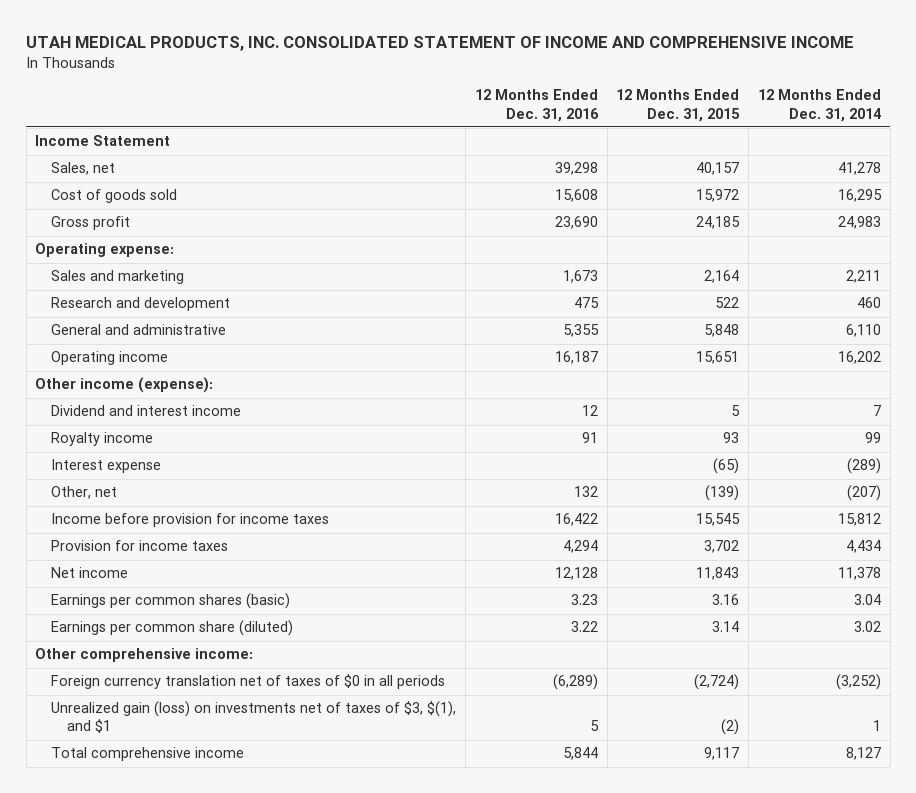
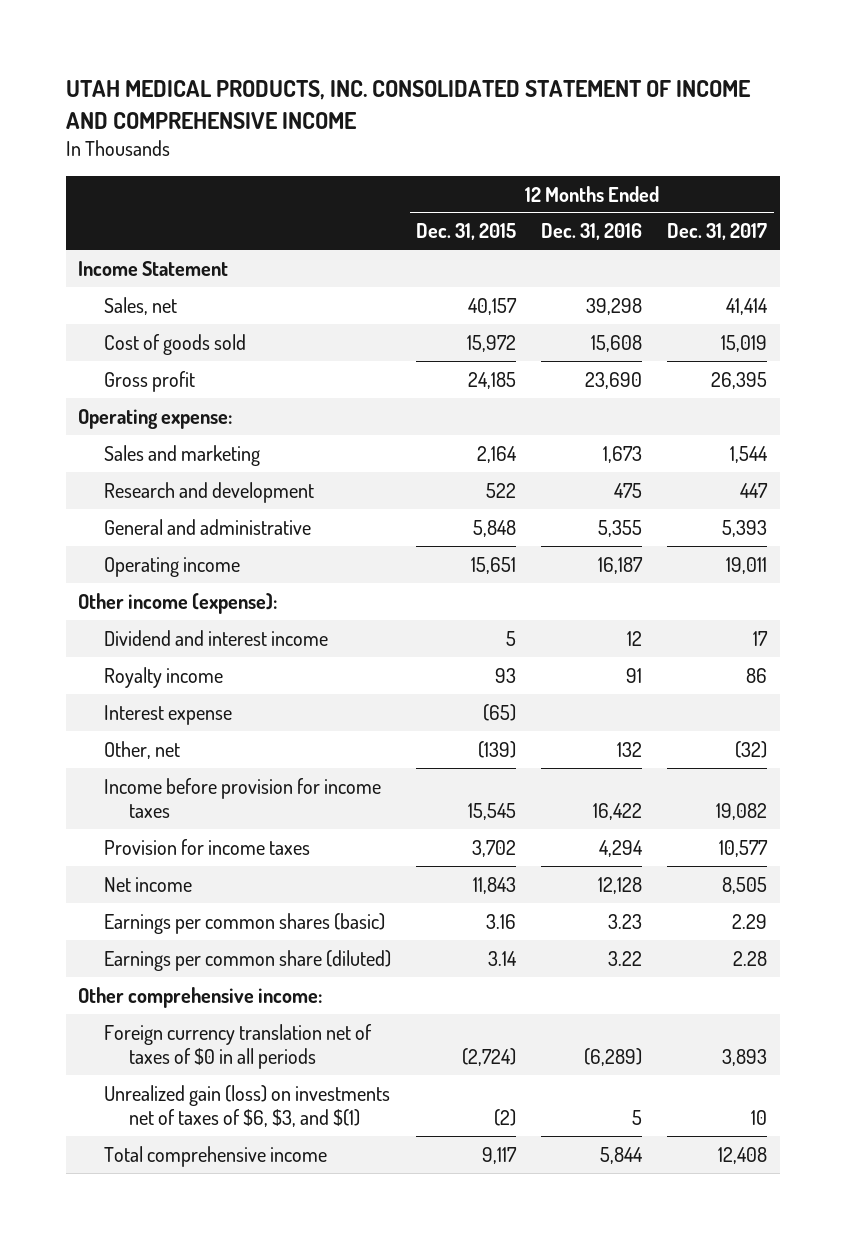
- | 12 Months Ended Dec. 31, 2016 | 12 Months Ended Dec. 31, 2015 | 12 Months Ended Dec. 31, 2014
+ | 12 Months Ended Dec. 31, 2015 | 12 Months Ended Dec. 31, 2016 | 12 Months Ended Dec. 31, 2017
- Unrealized gain (loss) on investments net of taxes of $3, $(1), and $1 | 5 | (2) | 1
+ Unrealized gain (loss) on investments net of taxes of $6, $3, and $(1) | (2) | 5 | 10

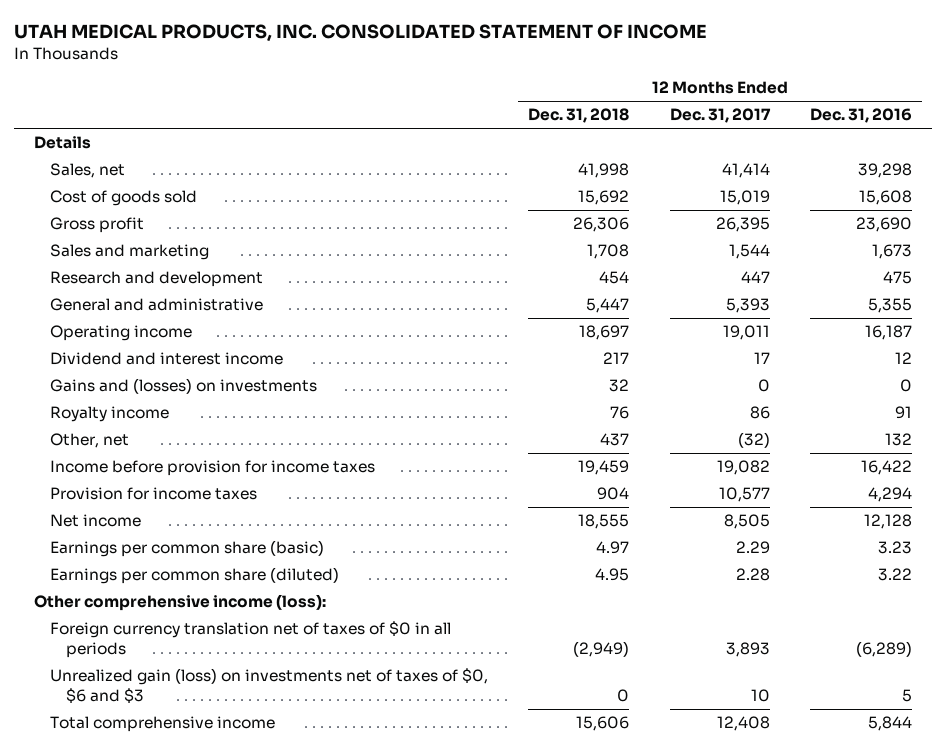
- UTAH MEDICAL PRODUCTS, INC. CONSOLIDATED STATEMENT OF INCOME AND COMPREHENSIVE INCOME
+ UTAH MEDICAL PRODUCTS, INC. CONSOLIDATED STATEMENT OF INCOME
- | 12 Months Ended Dec. 31, 2015 | 12 Months Ended Dec. 31, 2016 | 12 Months Ended Dec. 31, 2017
+ | 12 Months Ended Dec. 31, 2018 | 12 Months Ended Dec. 31, 2017 | 12 Months Ended Dec. 31, 2016
- Income Statement
+ Details
- Operating expense:
- Other income (expense):
+ Gains and (losses) on investments | 32 | 0 | 0
- Interest expense | (65) | |
- Earnings per common shares (basic) | 3.16 | 3.23 | 2.29
+ Earnings per common share (basic) | 4.97 | 2.29 | 3.23
- Other comprehensive income:
+ Other comprehensive income (loss):
- Unrealized gain (loss) on investments net of taxes of $6, $3, and $(1) | (2) | 5 | 10
+ Unrealized gain (loss) on investments net of taxes of $0, $6 and $3 | 0 | 10 | 5

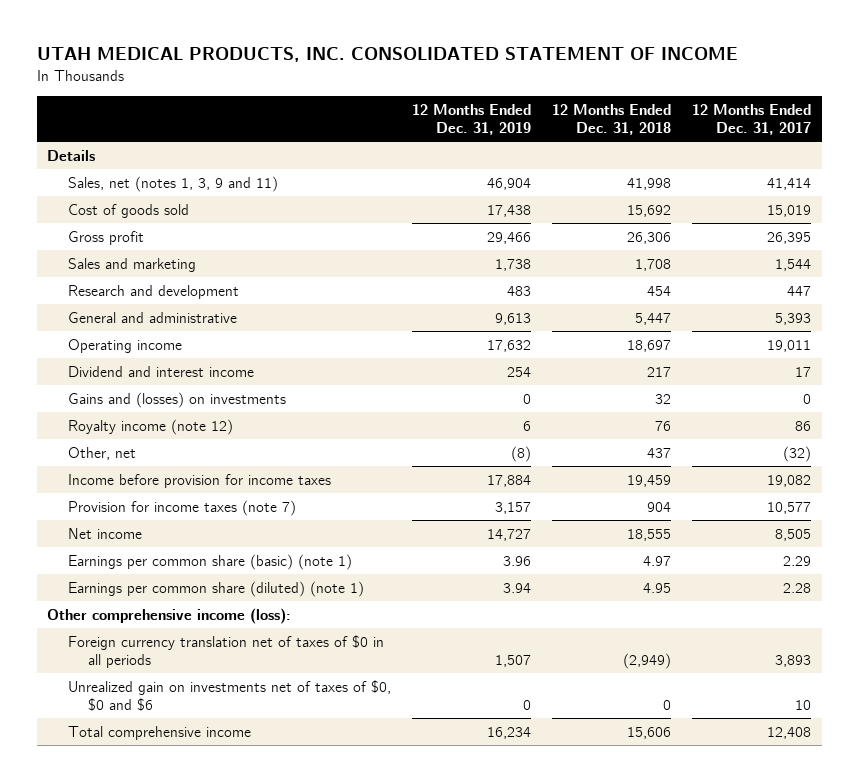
- | 12 Months Ended Dec. 31, 2018 | 12 Months Ended Dec. 31, 2017 | 12 Months Ended Dec. 31, 2016
+ | 12 Months Ended Dec. 31, 2019 | 12 Months Ended Dec. 31, 2018 | 12 Months Ended Dec. 31, 2017
- Sales, net | 41,998 | 41,414 | 39,298
+ Sales, net (notes 1, 3, 9 and 11) | 46,904 | 41,998 | 41,414
- Royalty income | 76 | 86 | 91
+ Royalty income (note 12) | 6 | 76 | 86
- Provision for income taxes | 904 | 10,577 | 4,294
+ Provision for income taxes (note 7) | 3,157 | 904 | 10,577
- Earnings per common share (basic) | 4.97 | 2.29 | 3.23
- Earnings per common share (diluted) | 4.95 | 2.28 | 3.22
+ Earnings per common share (basic) (note 1) | 3.96 | 4.97 | 2.29
+ Earnings per common share (diluted) (note 1) | 3.94 | 4.95 | 2.28
- Unrealized gain (loss) on investments net of taxes of $0, $6 and $3 | 0 | 10 | 5
+ Unrealized gain on investments net of taxes of $0, $0 and $6 | 0 | 0 | 10

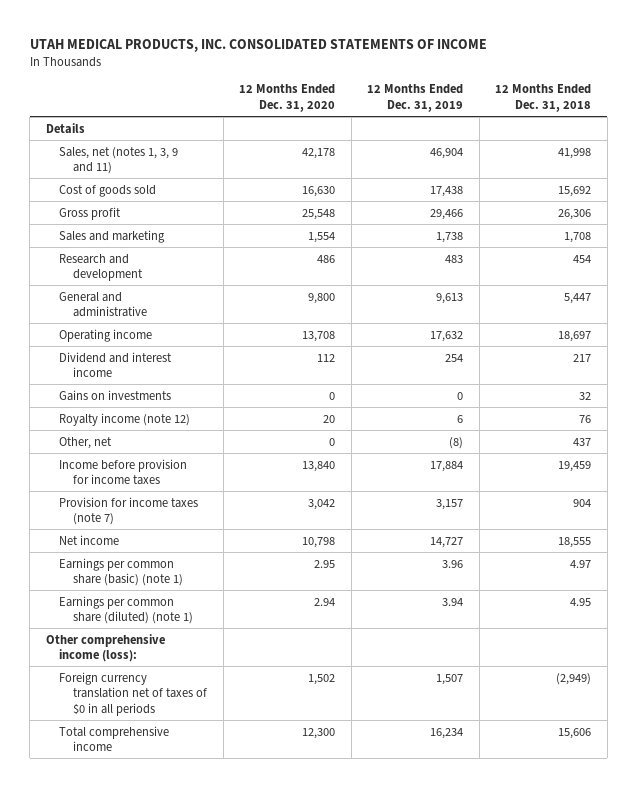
- UTAH MEDICAL PRODUCTS, INC. CONSOLIDATED STATEMENT OF INCOME
+ UTAH MEDICAL PRODUCTS, INC. CONSOLIDATED STATEMENTS OF INCOME
- | 12 Months Ended Dec. 31, 2019 | 12 Months Ended Dec. 31, 2018 | 12 Months Ended Dec. 31, 2017
+ | 12 Months Ended Dec. 31, 2020 | 12 Months Ended Dec. 31, 2019 | 12 Months Ended Dec. 31, 2018
- Gains and (losses) on investments | 0 | 32 | 0
+ Gains on investments | 0 | 0 | 32
- Unrealized gain on investments net of taxes of $0, $0 and $6 | 0 | 0 | 10

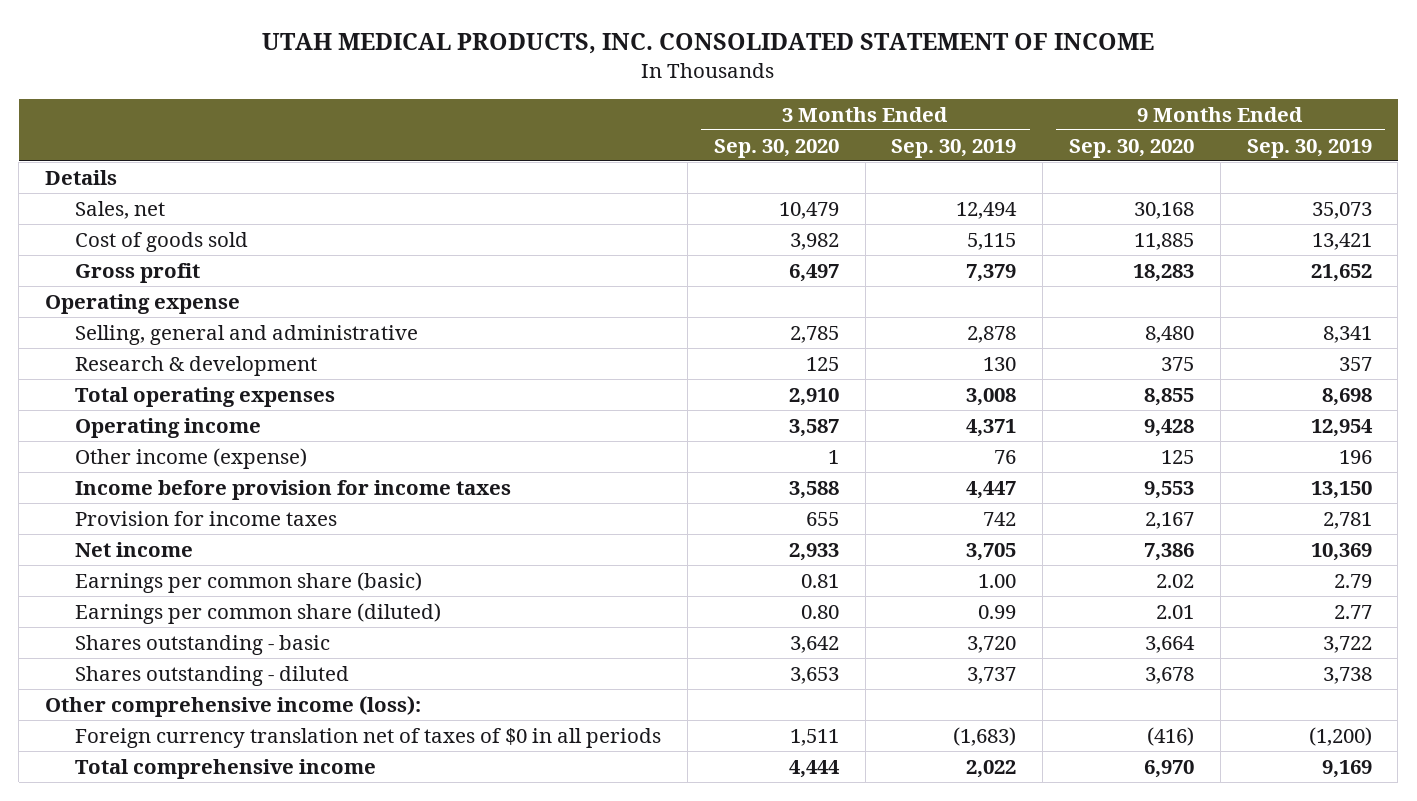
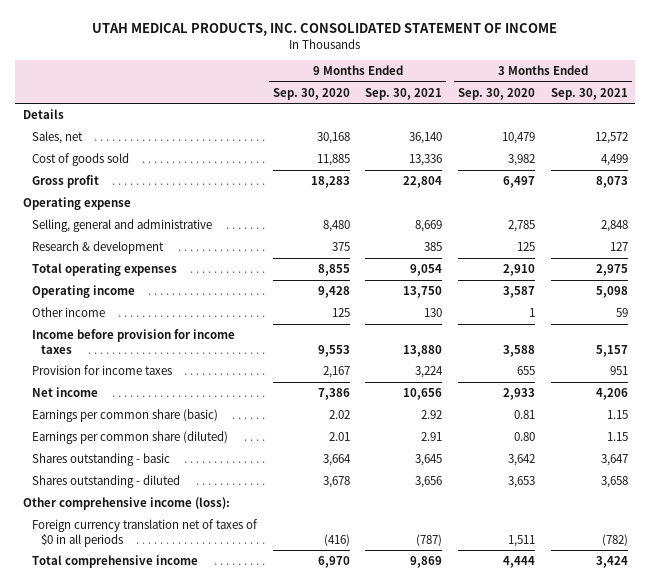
- | 3 Months Ended Sep. 30, 2020 | 3 Months Ended Sep. 30, 2019 | 9 Months Ended Sep. 30, 2020 | 9 Months Ended Sep. 30, 2019
+ | 9 Months Ended Sep. 30, 2020 | 9 Months Ended Sep. 30, 2021 | 3 Months Ended Sep. 30, 2020 | 3 Months Ended Sep. 30, 2021
- Other income (expense) | 1 | 76 | 125 | 196
+ Other income | 125 | 130 | 1 | 59

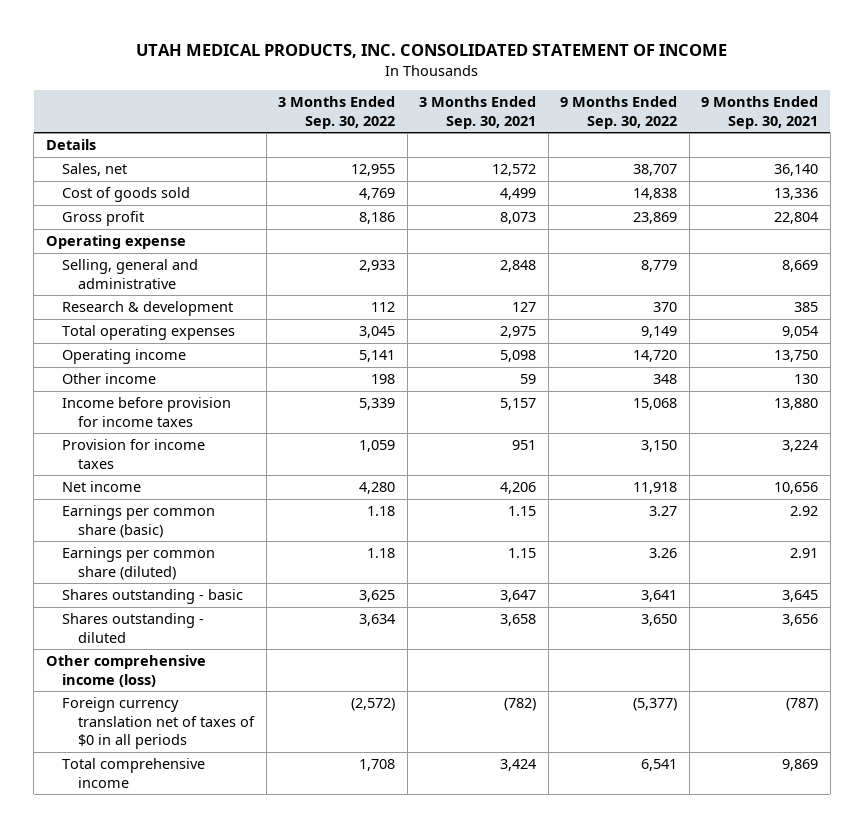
- | 9 Months Ended Sep. 30, 2020 | 9 Months Ended Sep. 30, 2021 | 3 Months Ended Sep. 30, 2020 | 3 Months Ended Sep. 30, 2021
+ | 3 Months Ended Sep. 30, 2022 | 3 Months Ended Sep. 30, 2021 | 9 Months Ended Sep. 30, 2022 | 9 Months Ended Sep. 30, 2021
- Other comprehensive income (loss):
+ Other comprehensive income (loss)

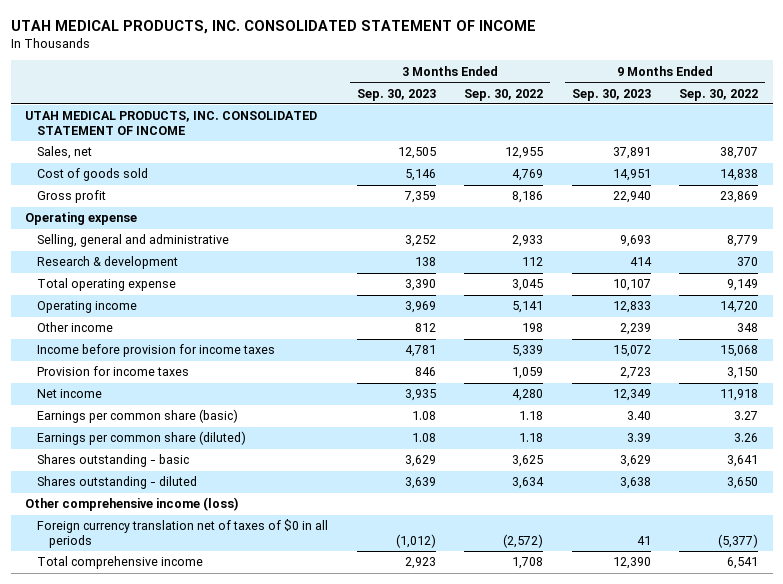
- | 3 Months Ended Sep. 30, 2022 | 3 Months Ended Sep. 30, 2021 | 9 Months Ended Sep. 30, 2022 | 9 Months Ended Sep. 30, 2021
+ | 3 Months Ended Sep. 30, 2023 | 3 Months Ended Sep. 30, 2022 | 9 Months Ended Sep. 30, 2023 | 9 Months Ended Sep. 30, 2022
- Details
+ UTAH MEDICAL PRODUCTS, INC. CONSOLIDATED STATEMENT OF INCOME
- Total operating expenses | 3,045 | 2,975 | 9,149 | 9,054
+ Total operating expense | 3,390 | 3,045 | 10,107 | 9,149

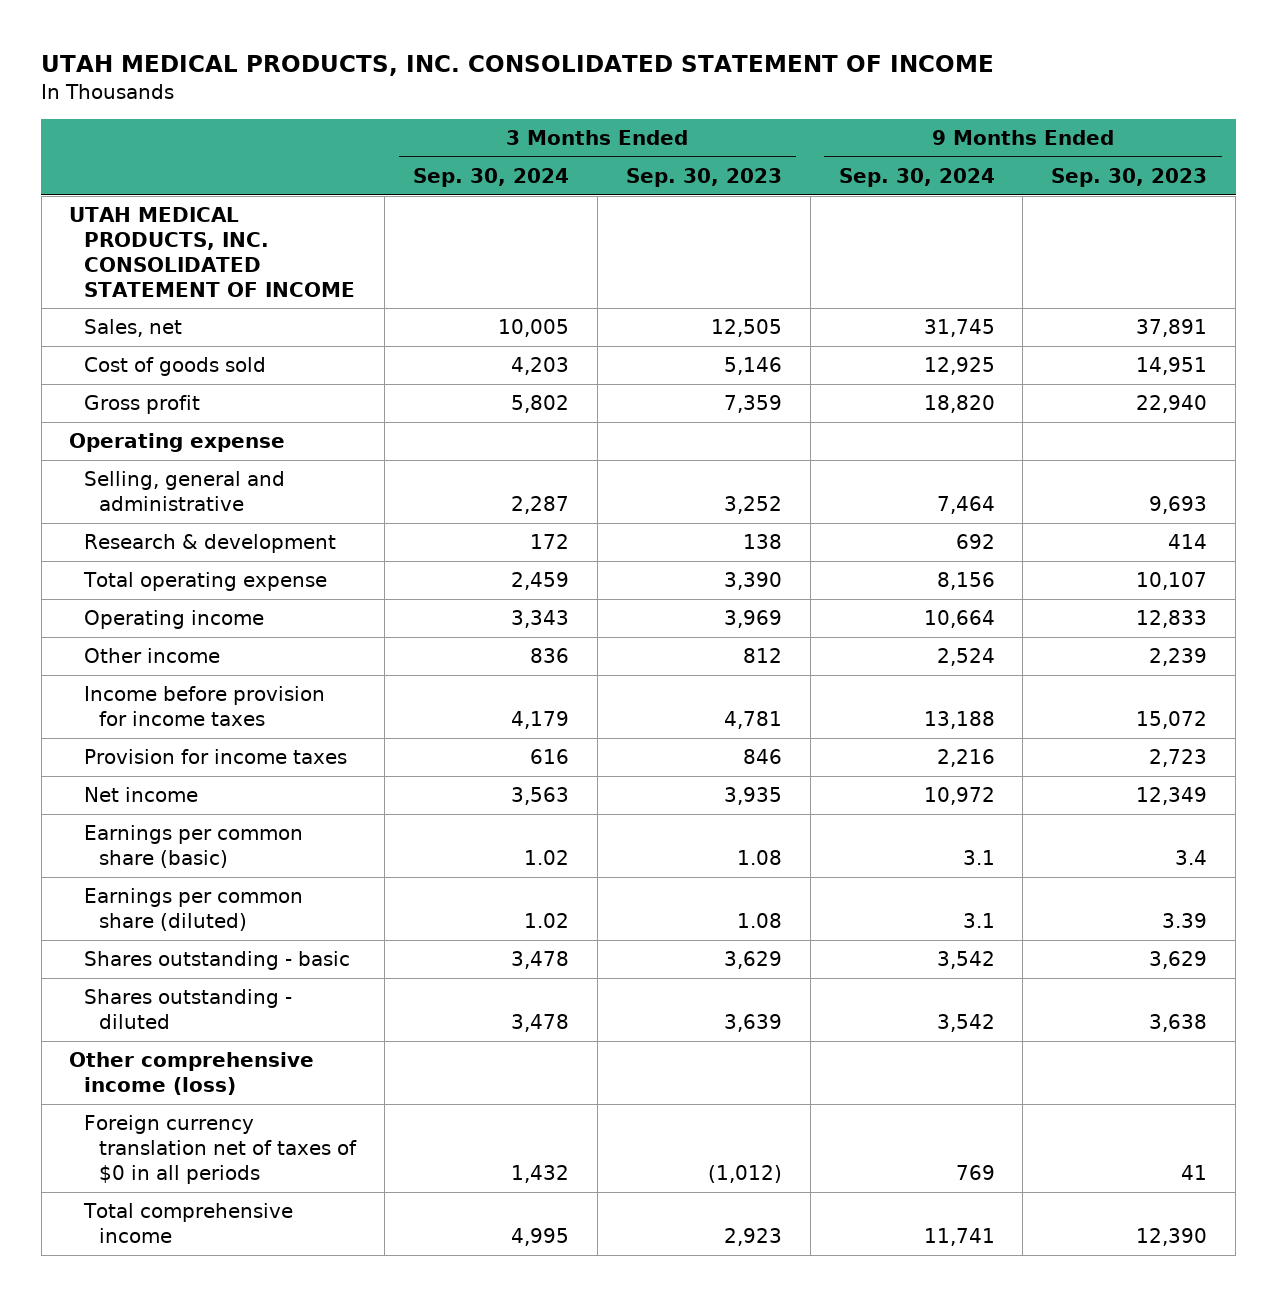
- | 3 Months Ended Sep. 30, 2023 | 3 Months Ended Sep. 30, 2022 | 9 Months Ended Sep. 30, 2023 | 9 Months Ended Sep. 30, 2022
+ | 3 Months Ended Sep. 30, 2024 | 3 Months Ended Sep. 30, 2023 | 9 Months Ended Sep. 30, 2024 | 9 Months Ended Sep. 30, 2023
- Earnings per common share (basic) | 1.08 | 1.18 | 3.40 | 3.27
+ Earnings per common share (basic) | 1.02 | 1.08 | 3.1 | 3.4

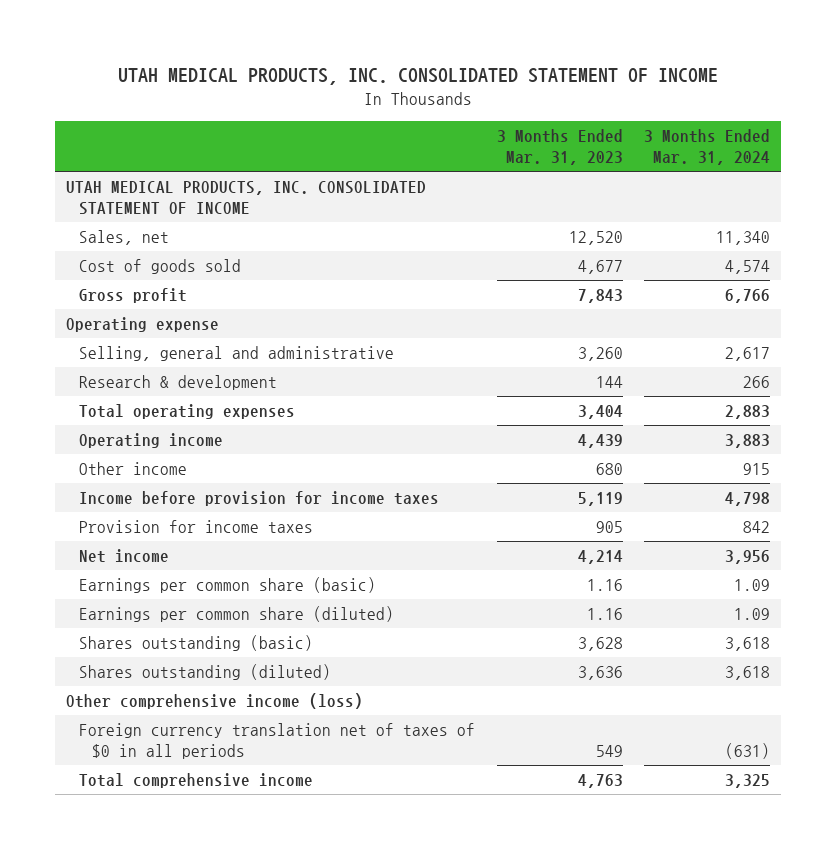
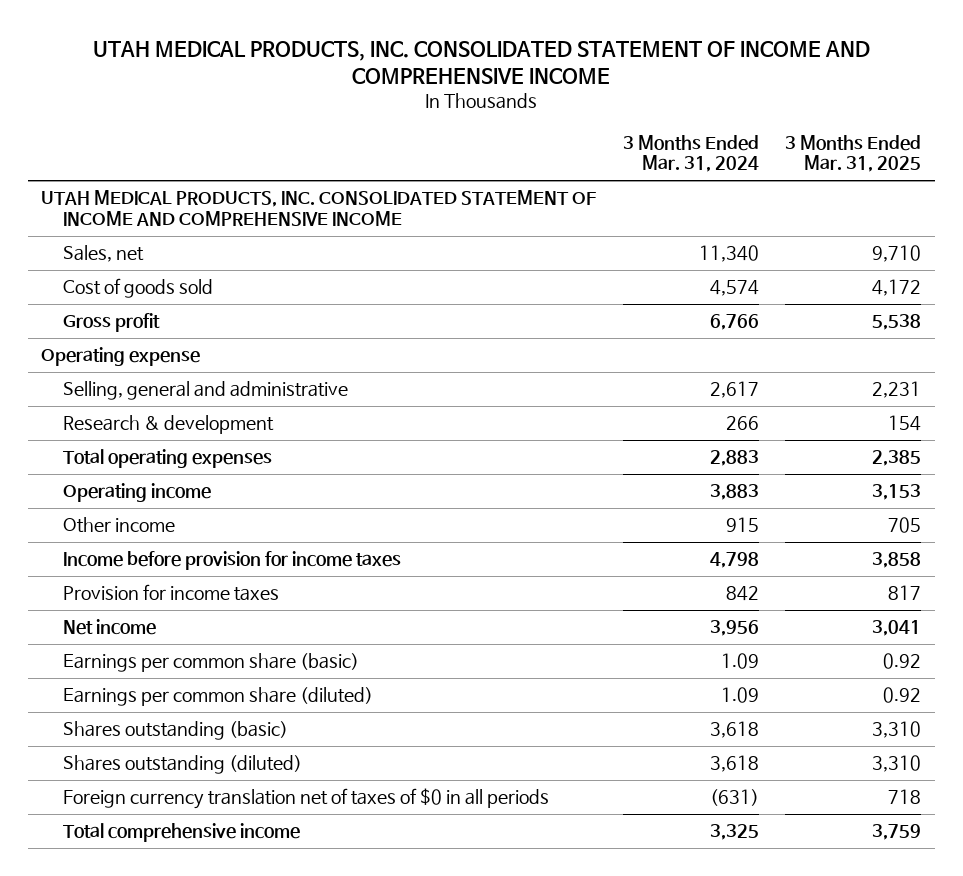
- UTAH MEDICAL PRODUCTS, INC. CONSOLIDATED STATEMENT OF INCOME
+ UTAH MEDICAL PRODUCTS, INC. CONSOLIDATED STATEMENT OF INCOME AND COMPREHENSIVE INCOME
- | 3 Months Ended Mar. 31, 2023 | 3 Months Ended Mar. 31, 2024
+ | 3 Months Ended Mar. 31, 2024 | 3 Months Ended Mar. 31, 2025
- UTAH MEDICAL PRODUCTS, INC. CONSOLIDATED STATEMENT OF INCOME
+ UTAH MEDICAL PRODUCTS, INC. CONSOLIDATED STATEMENT OF INCOME AND COMPREHENSIVE INCOME
- Other comprehensive income (loss)

